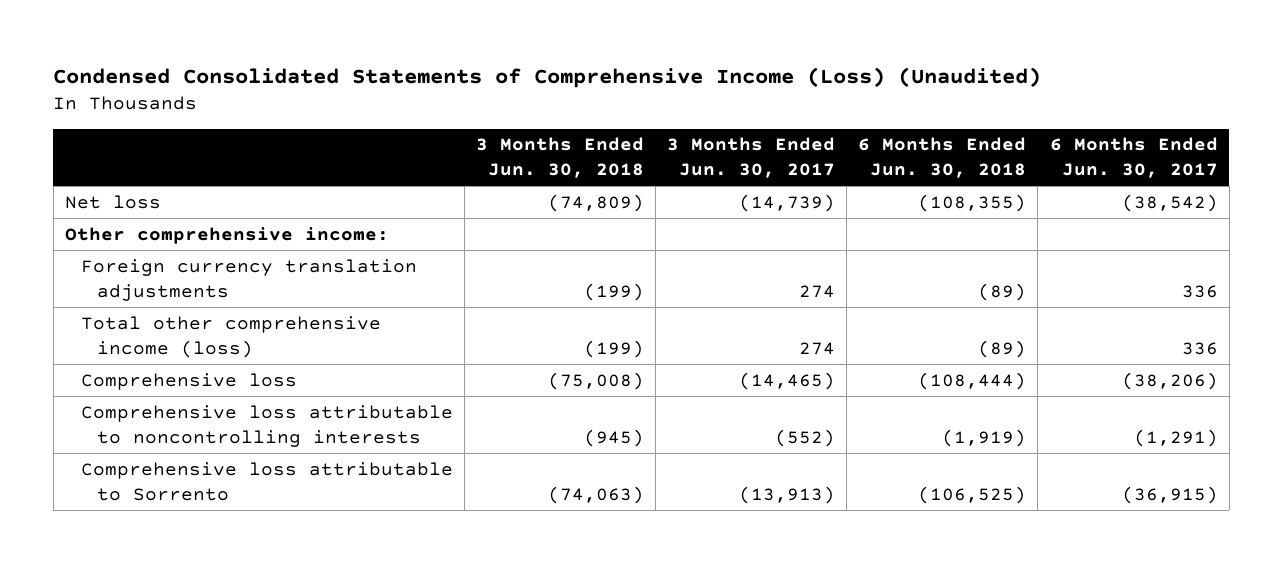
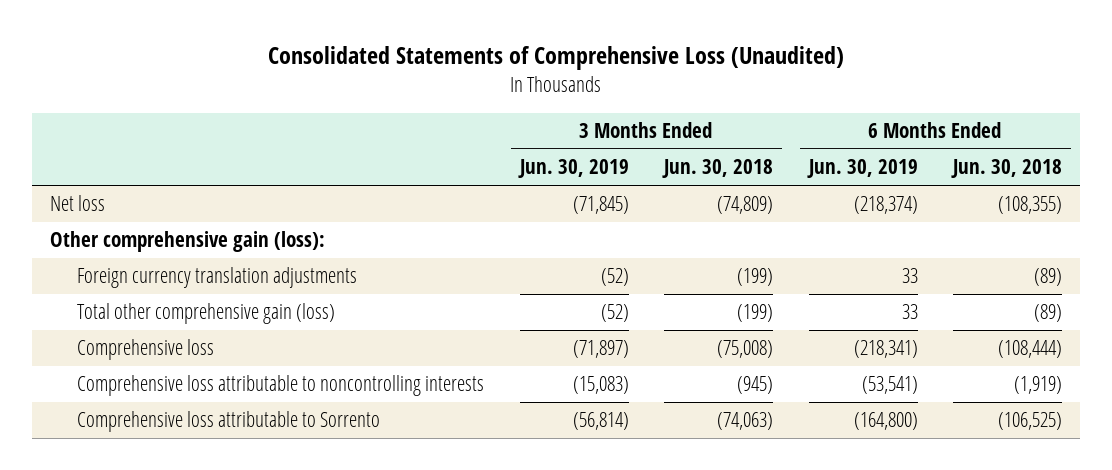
- Condensed Consolidated Statements of Comprehensive Income (Loss) (Unaudited)
+ Consolidated Statements of Comprehensive Loss (Unaudited)
- | 3 Months Ended Jun. 30, 2018 | 3 Months Ended Jun. 30, 2017 | 6 Months Ended Jun. 30, 2018 | 6 Months Ended Jun. 30, 2017
+ | 3 Months Ended Jun. 30, 2019 | 3 Months Ended Jun. 30, 2018 | 6 Months Ended Jun. 30, 2019 | 6 Months Ended Jun. 30, 2018
- Other comprehensive income:
+ Other comprehensive gain (loss):
- Total other comprehensive income (loss) | (199) | 274 | (89) | 336
+ Total other comprehensive gain (loss) | (52) | (199) | 33 | (89)

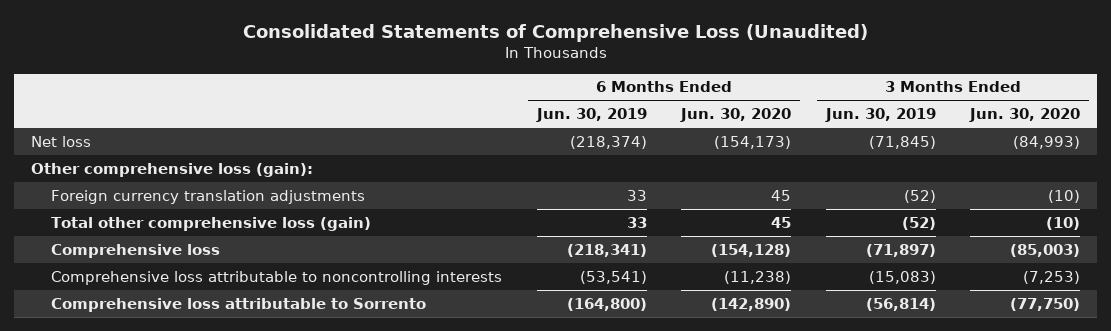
- | 3 Months Ended Jun. 30, 2019 | 3 Months Ended Jun. 30, 2018 | 6 Months Ended Jun. 30, 2019 | 6 Months Ended Jun. 30, 2018
+ | 6 Months Ended Jun. 30, 2019 | 6 Months Ended Jun. 30, 2020 | 3 Months Ended Jun. 30, 2019 | 3 Months Ended Jun. 30, 2020
- Other comprehensive gain (loss):
+ Other comprehensive loss (gain):
- Total other comprehensive gain (loss) | (52) | (199) | 33 | (89)
+ Total other comprehensive loss (gain) | 33 | 45 | (52) | (10)

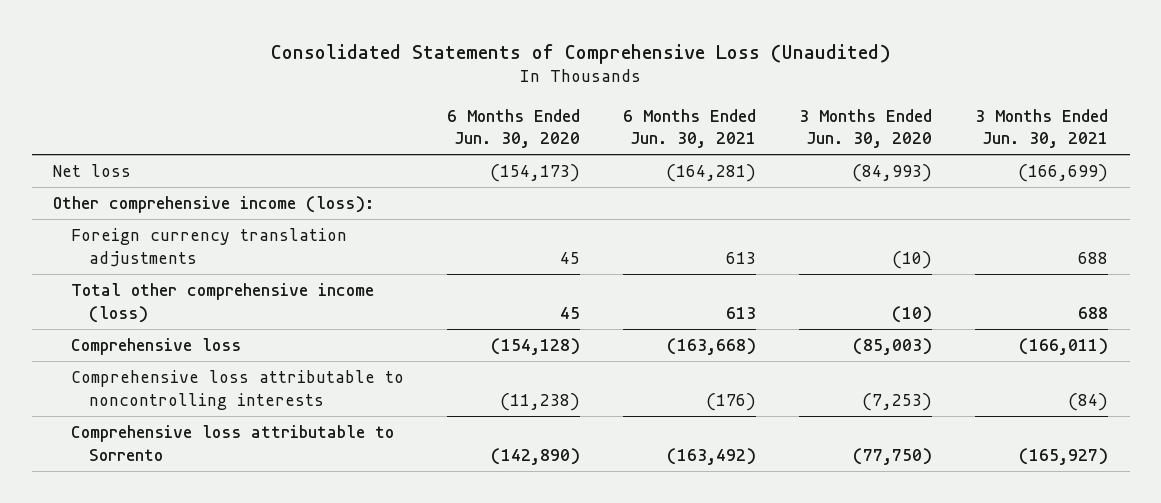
- | 6 Months Ended Jun. 30, 2019 | 6 Months Ended Jun. 30, 2020 | 3 Months Ended Jun. 30, 2019 | 3 Months Ended Jun. 30, 2020
+ | 6 Months Ended Jun. 30, 2020 | 6 Months Ended Jun. 30, 2021 | 3 Months Ended Jun. 30, 2020 | 3 Months Ended Jun. 30, 2021
- Other comprehensive loss (gain):
+ Other comprehensive income (loss):
- Total other comprehensive loss (gain) | 33 | 45 | (52) | (10)
+ Total other comprehensive income (loss) | 45 | 613 | (10) | 688

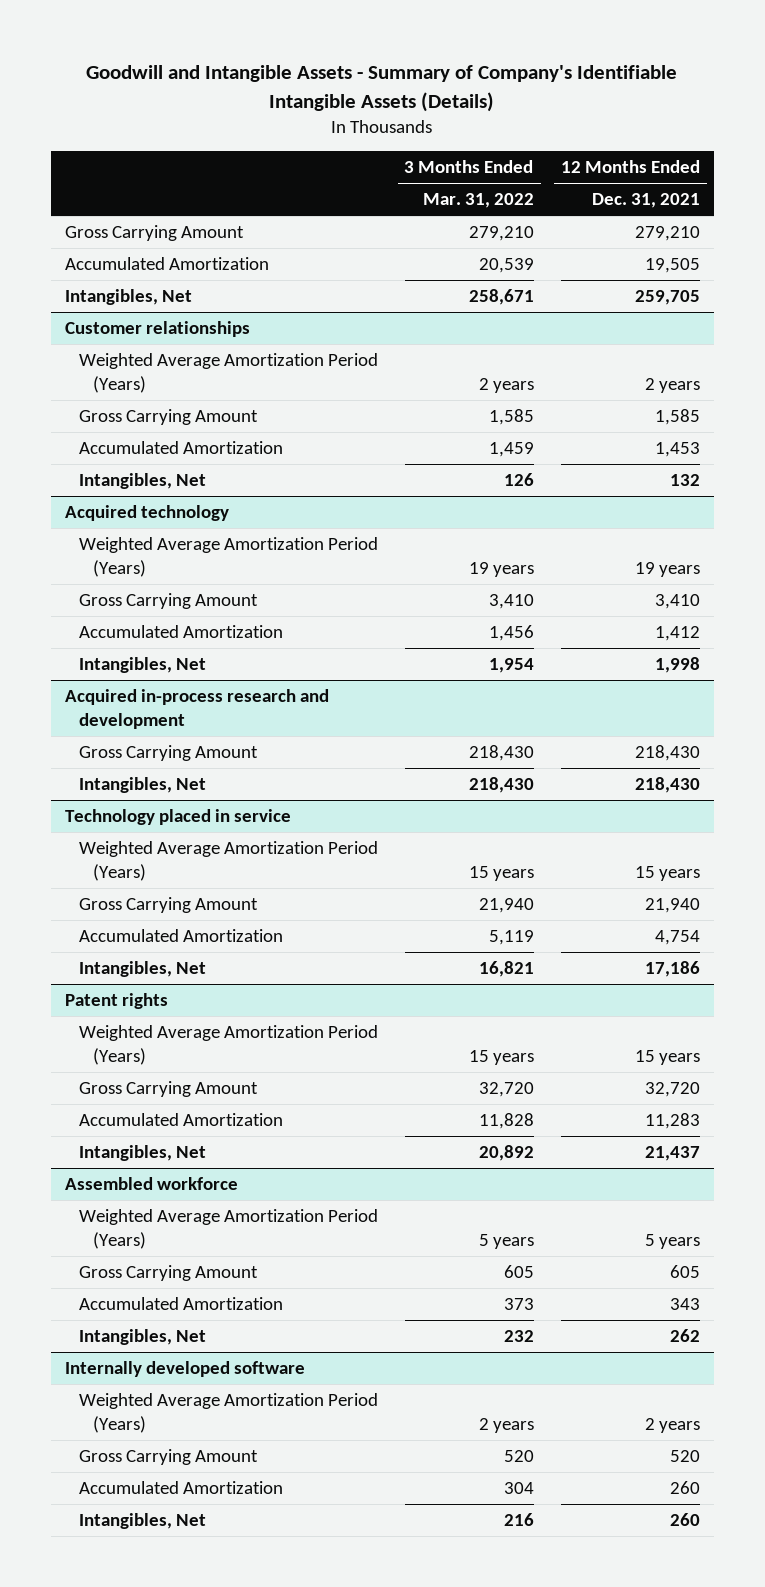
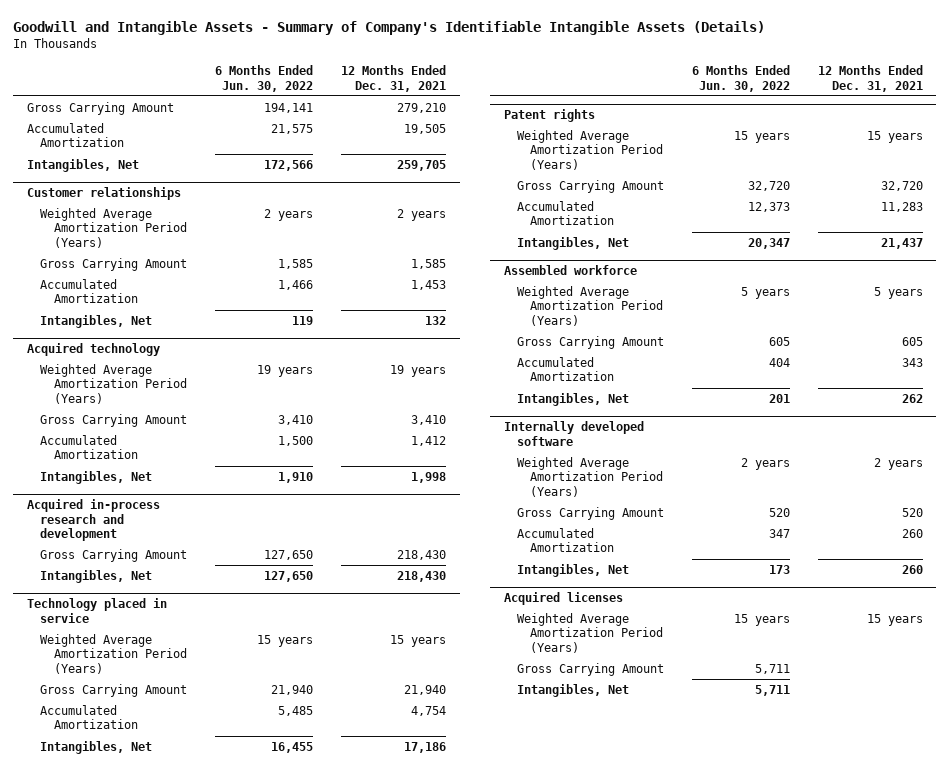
- | 3 Months Ended Mar. 31, 2022 | 12 Months Ended Dec. 31, 2021
+ | 6 Months Ended Jun. 30, 2022 | 12 Months Ended Dec. 31, 2021
+ Acquired licenses
+ Weighted Average Amortization Period (Years) | 15 years | 15 years
+ Gross Carrying Amount | 5,711 |
+ Intangibles, Net | 5,711 |

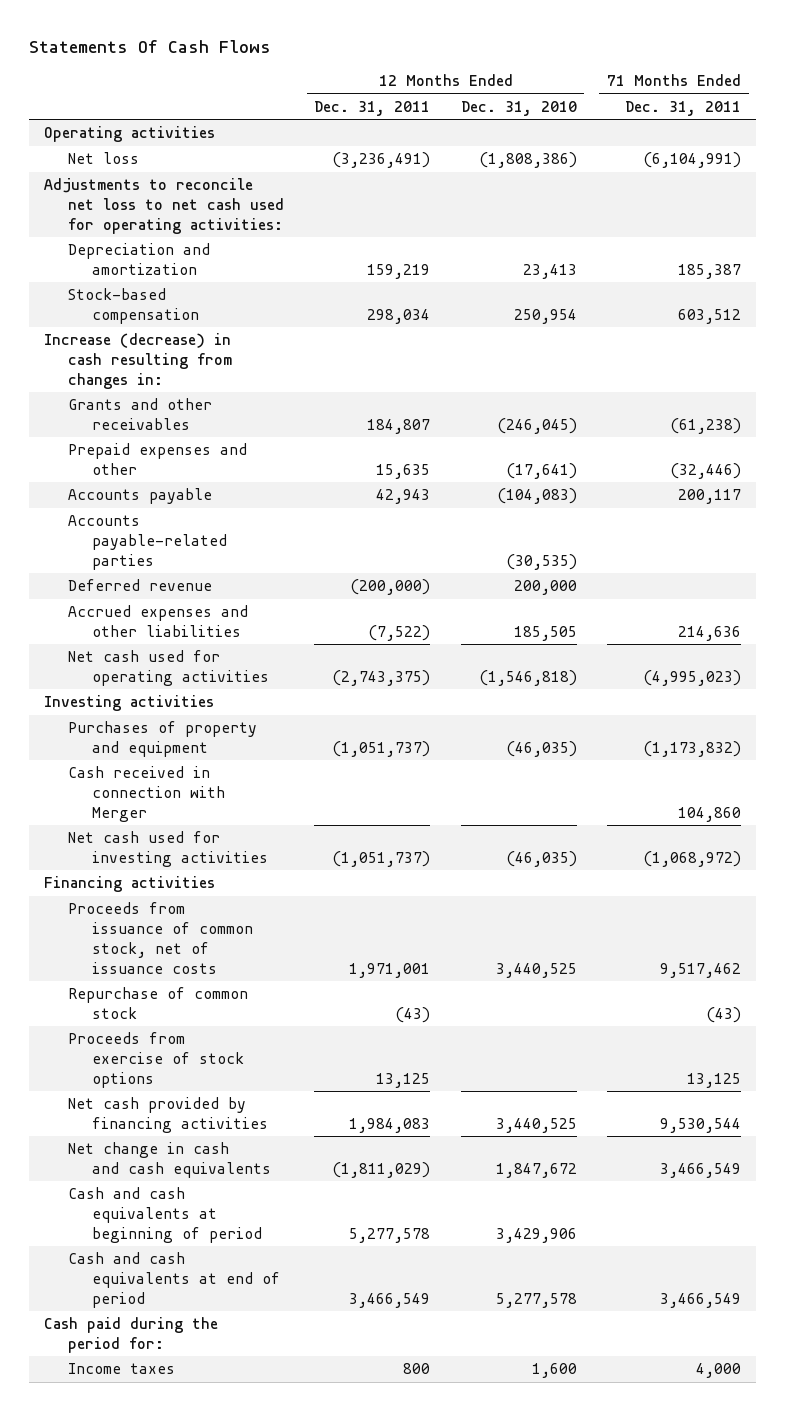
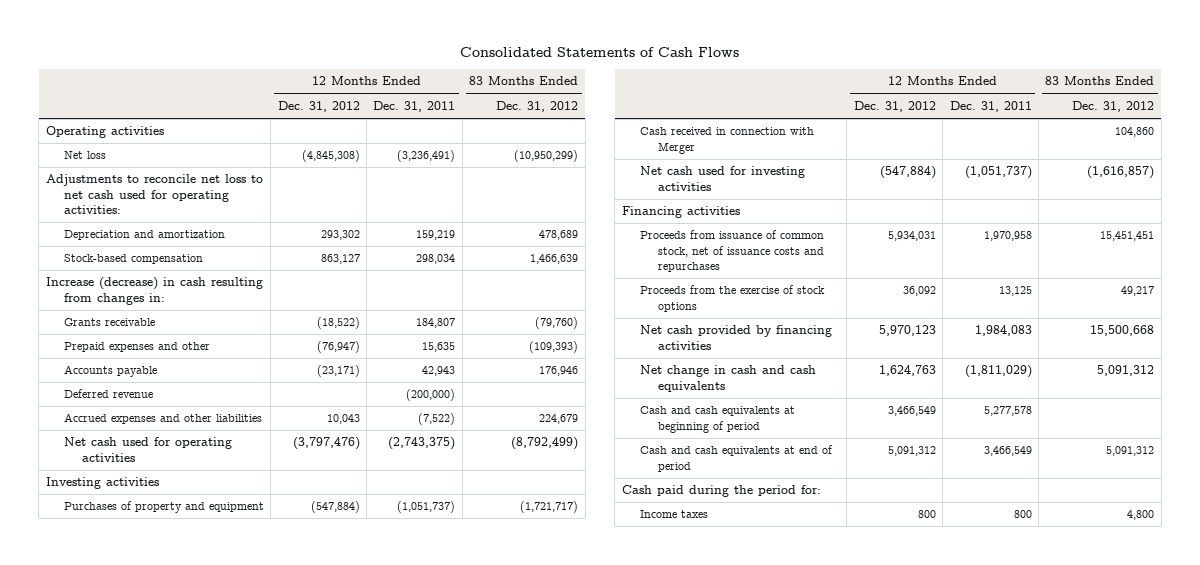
- Statements Of Cash Flows
+ Consolidated Statements of Cash Flows
- | 12 Months Ended Dec. 31, 2011 | 12 Months Ended Dec. 31, 2010 | 71 Months Ended Dec. 31, 2011
+ | 12 Months Ended Dec. 31, 2012 | 12 Months Ended Dec. 31, 2011 | 83 Months Ended Dec. 31, 2012
- Grants and other receivables | 184,807 | (246,045) | (61,238)
+ Grants receivable | (18,522) | 184,807 | (79,760)
- Accounts payable-related parties | | (30,535) |
- Proceeds from issuance of common stock, net of issuance costs | 1,971,001 | 3,440,525 | 9,517,462
- Repurchase of common stock | (43) | | (43)
- Proceeds from exercise of stock options | 13,125 | | 13,125
+ Proceeds from issuance of common stock, net of issuance costs and repurchases | 5,934,031 | 1,970,958 | 15,451,451
+ Proceeds from the exercise of stock options | 36,092 | 13,125 | 49,217

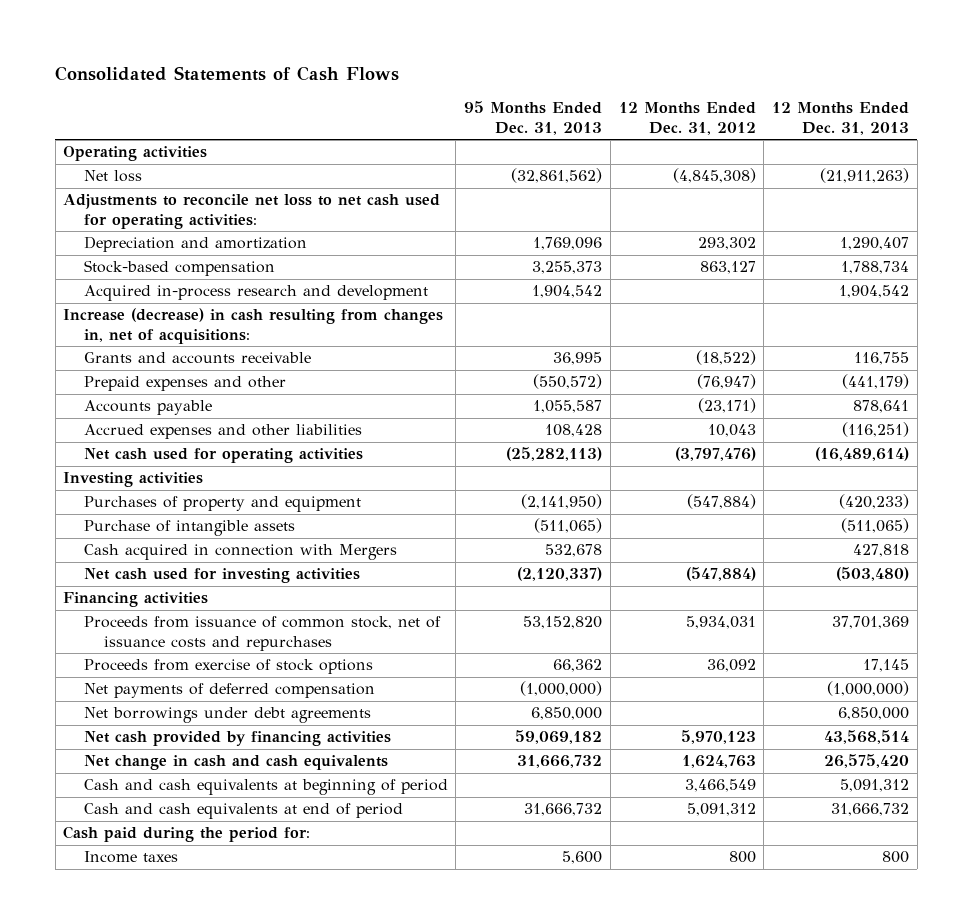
- | 12 Months Ended Dec. 31, 2012 | 12 Months Ended Dec. 31, 2011 | 83 Months Ended Dec. 31, 2012
+ | 95 Months Ended Dec. 31, 2013 | 12 Months Ended Dec. 31, 2012 | 12 Months Ended Dec. 31, 2013
- Increase (decrease) in cash resulting from changes in:
- Grants receivable | (18,522) | 184,807 | (79,760)
+ Acquired in-process research and development | 1,904,542 | | 1,904,542
+ Increase (decrease) in cash resulting from changes in, net of acquisitions:
+ Grants and accounts receivable | 36,995 | (18,522) | 116,755
- Deferred revenue | | (200,000) |
- Cash received in connection with Merger | | | 104,860
+ Purchase of intangible assets | (511,065) | | (511,065)
+ Cash acquired in connection with Mergers | 532,678 | | 427,818
- Proceeds from the exercise of stock options | 36,092 | 13,125 | 49,217
+ Proceeds from exercise of stock options | 66,362 | 36,092 | 17,145
+ Net payments of deferred compensation | (1,000,000) | | (1,000,000)
+ Net borrowings under debt agreements | 6,850,000 | | 6,850,000

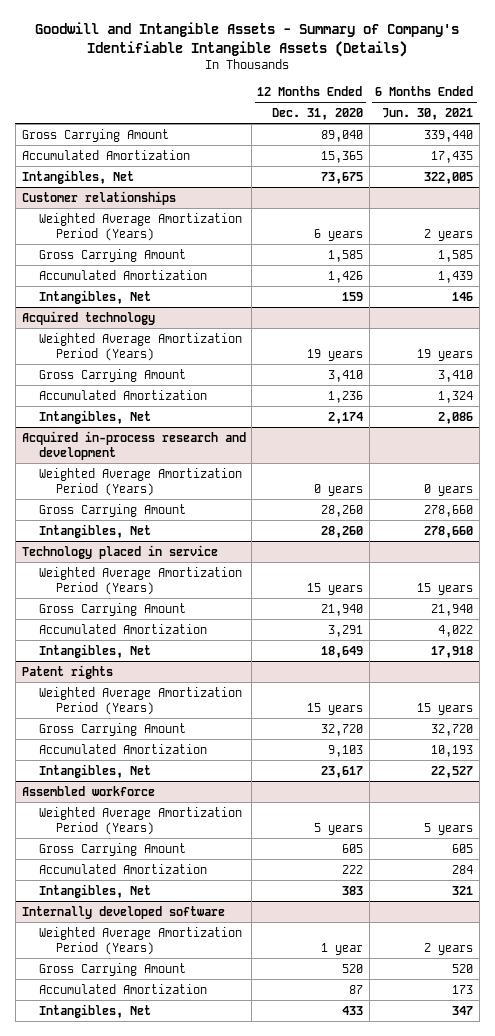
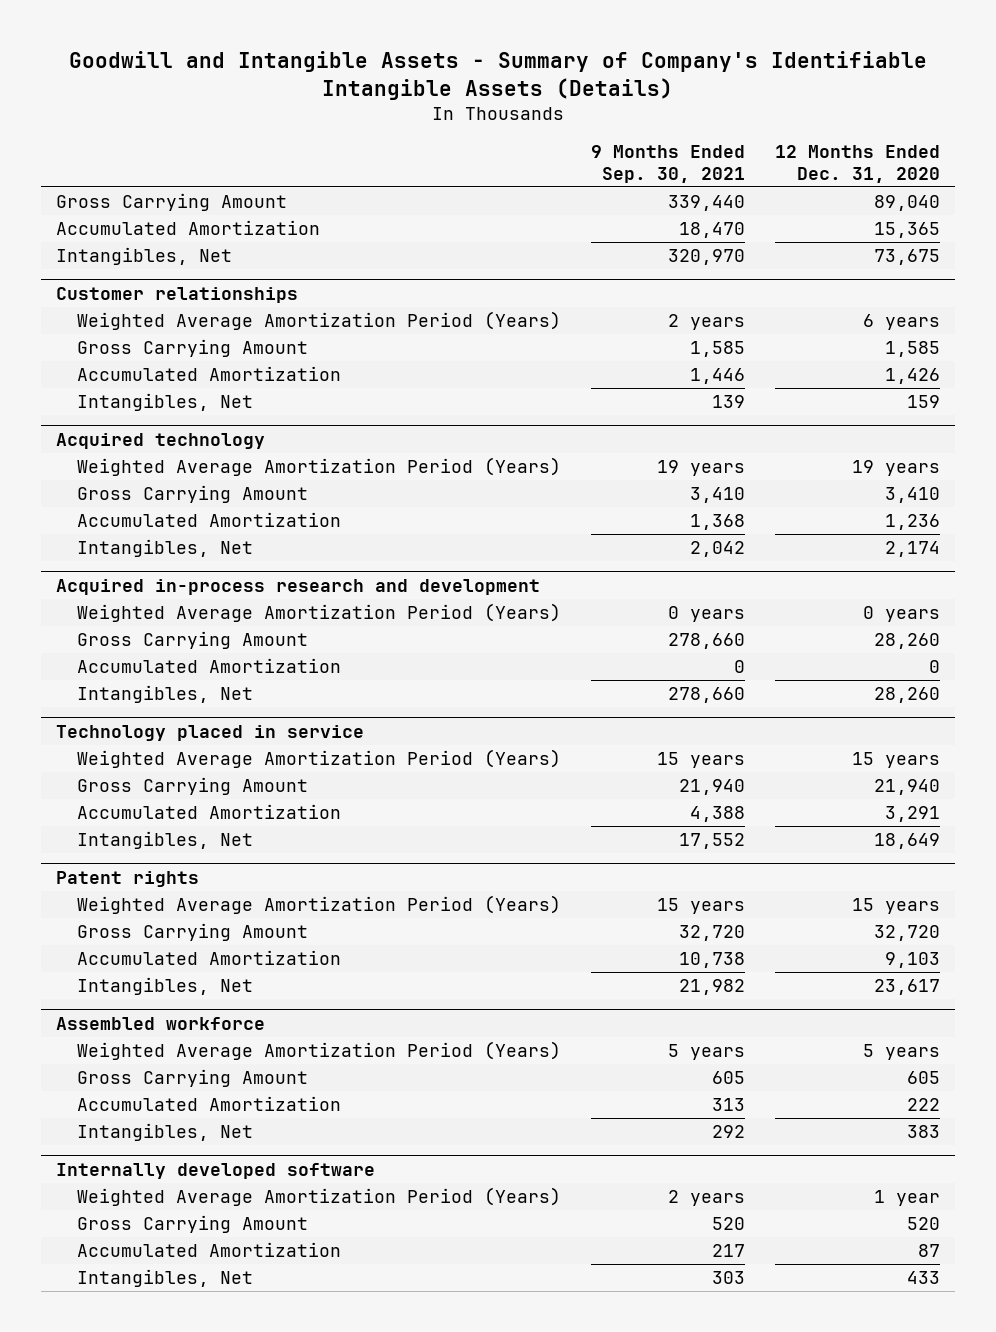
- | 12 Months Ended Dec. 31, 2020 | 6 Months Ended Jun. 30, 2021
+ | 9 Months Ended Sep. 30, 2021 | 12 Months Ended Dec. 31, 2020
@ Acquired in-process research and development
+ Accumulated Amortization | 0 | 0

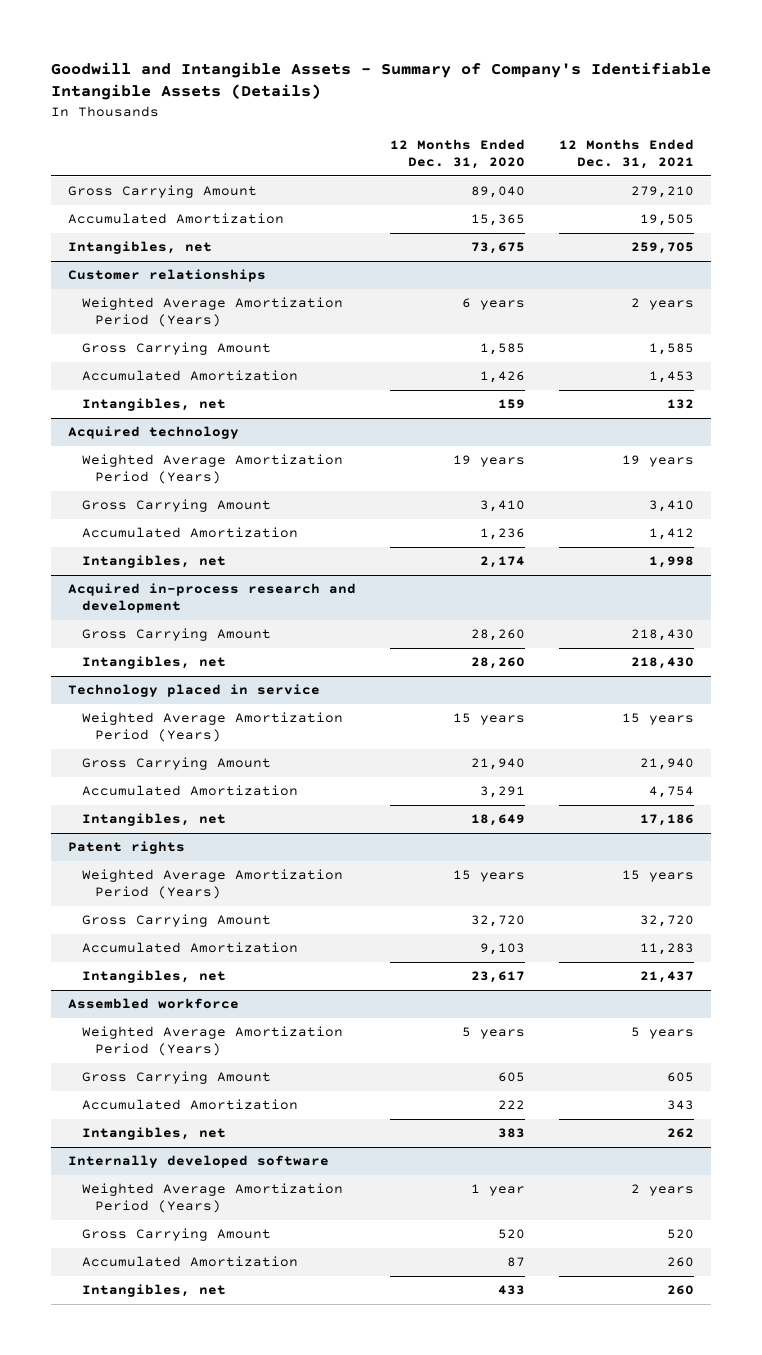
- | 9 Months Ended Sep. 30, 2021 | 12 Months Ended Dec. 31, 2020
+ | 12 Months Ended Dec. 31, 2020 | 12 Months Ended Dec. 31, 2021
- Intangibles, Net | 320,970 | 73,675
+ Intangibles, net | 73,675 | 259,705
@ Customer relationships
- Intangibles, Net | 139 | 159
+ Intangibles, net | 159 | 132
@ Acquired technology
- Intangibles, Net | 2,042 | 2,174
+ Intangibles, net | 2,174 | 1,998
@ Acquired in-process research and development
- Weighted Average Amortization Period (Years) | 0 years | 0 years
- Accumulated Amortization | 0 | 0
- Intangibles, Net | 278,660 | 28,260
+ Intangibles, net | 28,260 | 218,430
@ Technology placed in service
- Intangibles, Net | 17,552 | 18,649
+ Intangibles, net | 18,649 | 17,186
@ Patent rights
- Intangibles, Net | 21,982 | 23,617
+ Intangibles, net | 23,617 | 21,437
@ Assembled workforce
- Intangibles, Net | 292 | 383
+ Intangibles, net | 383 | 262
@ Internally developed software
- Intangibles, Net | 303 | 433
+ Intangibles, net | 433 | 260

